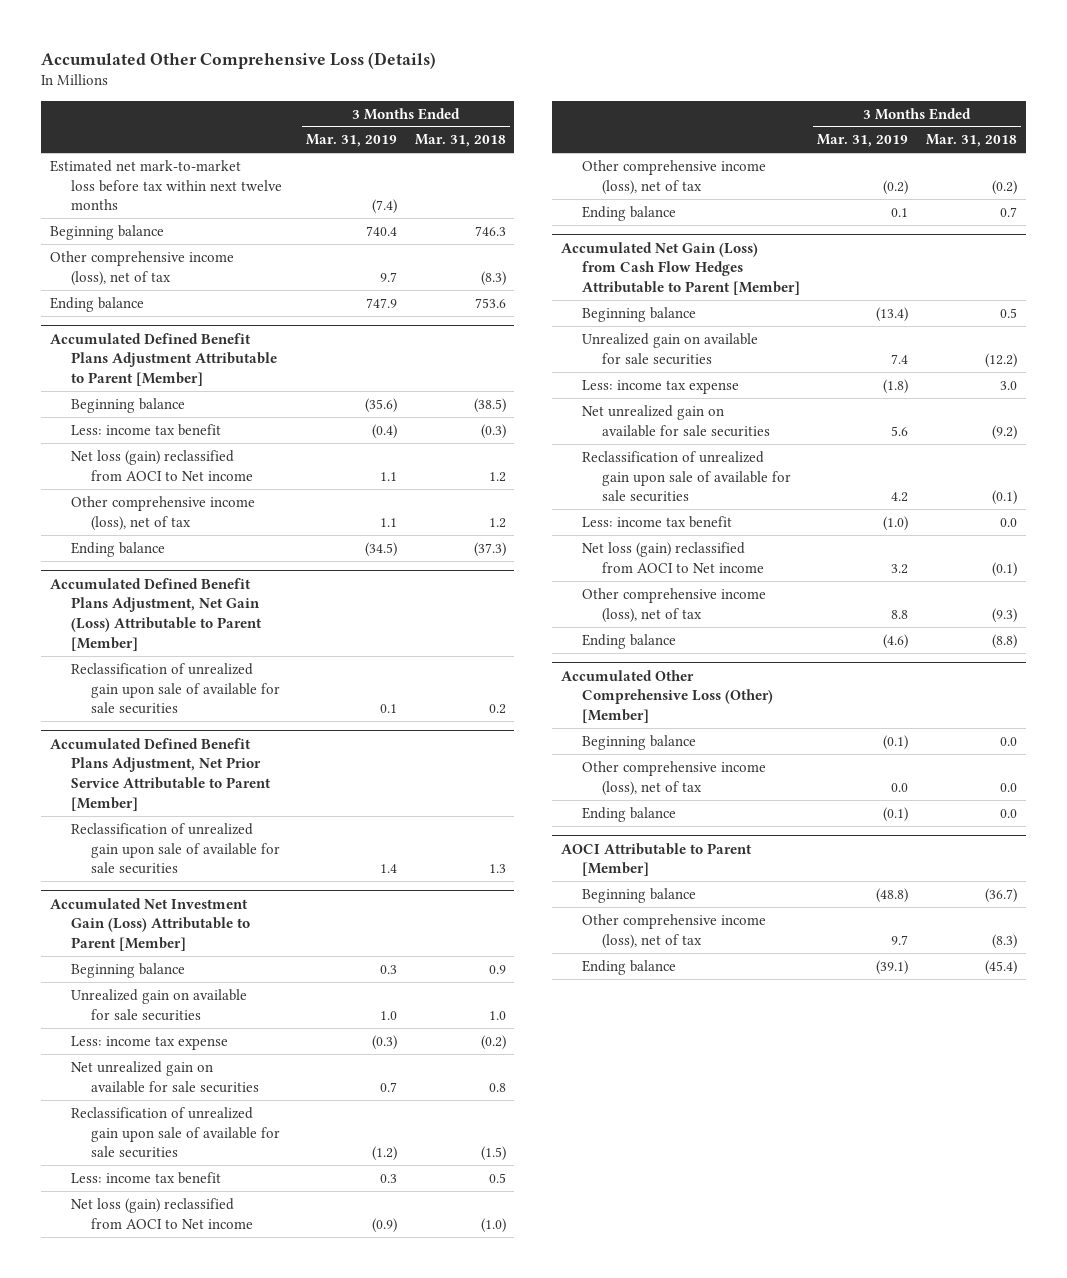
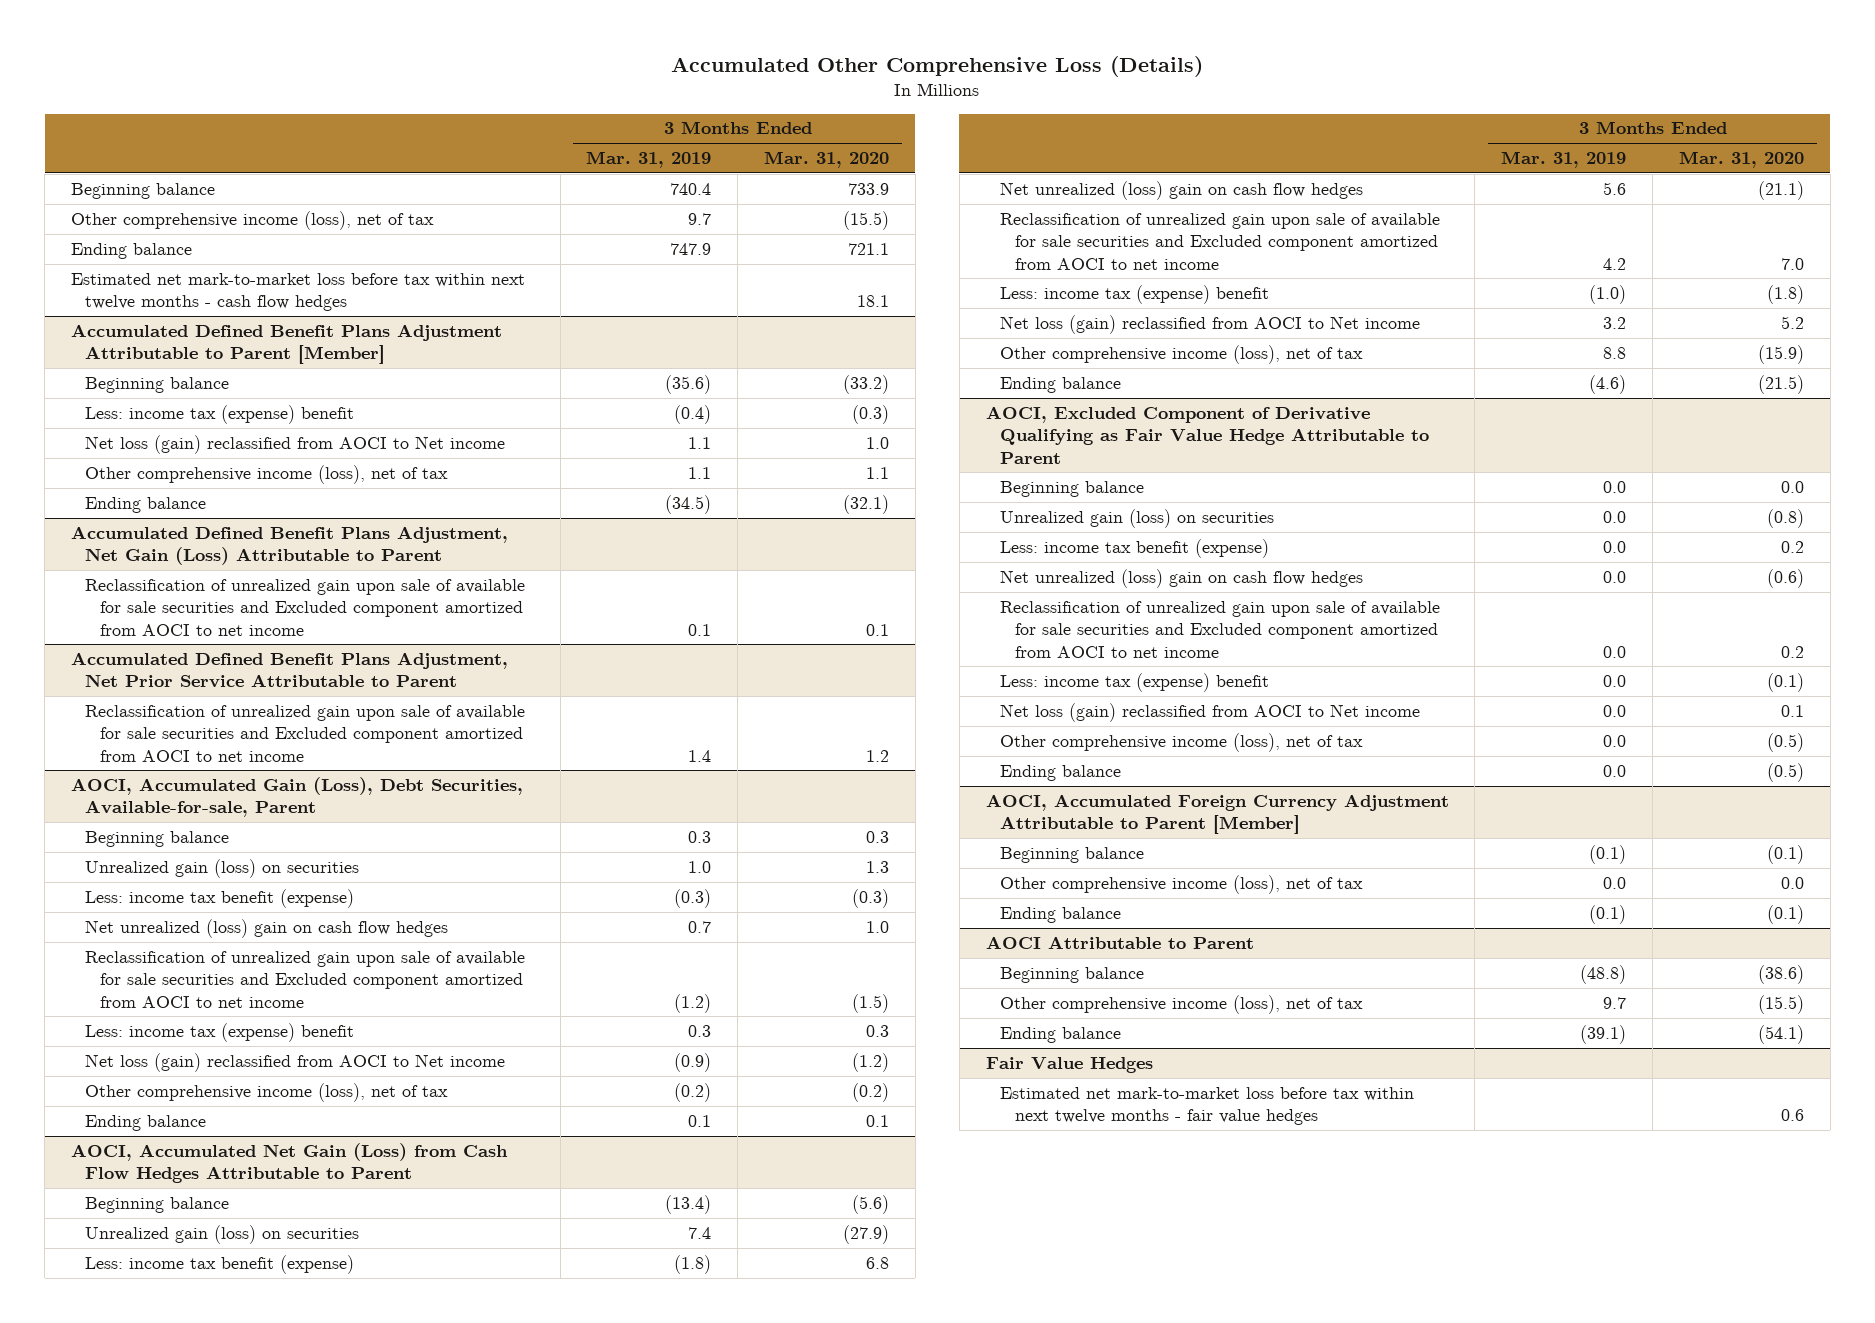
- | 3 Months Ended Mar. 31, 2019 | 3 Months Ended Mar. 31, 2018
+ | 3 Months Ended Mar. 31, 2019 | 3 Months Ended Mar. 31, 2020
- Estimated net mark-to-market loss before tax within next twelve months | (7.4) |
+ Estimated net mark-to-market loss before tax within next twelve months - cash flow hedges | | 18.1
@ Accumulated Defined Benefit Plans Adjustment Attributable to Parent [Member]
- Less: income tax benefit | (0.4) | (0.3)
+ Less: income tax (expense) benefit | (0.4) | (0.3)
- Accumulated Defined Benefit Plans Adjustment, Net Gain (Loss) Attributable to Parent [Member]
- Reclassification of unrealized gain upon sale of available for sale securities | 0.1 | 0.2
- Accumulated Defined Benefit Plans Adjustment, Net Prior Service Attributable to Parent [Member]
- Reclassification of unrealized gain upon sale of available for sale securities | 1.4 | 1.3
- Accumulated Net Investment Gain (Loss) Attributable to Parent [Member]
+ Accumulated Defined Benefit Plans Adjustment, Net Gain (Loss) Attributable to Parent
+ Reclassification of unrealized gain upon sale of available for sale securities and Excluded component amortized from AOCI to net income | 0.1 | 0.1
+ Accumulated Defined Benefit Plans Adjustment, Net Prior Service Attributable to Parent
+ Reclassification of unrealized gain upon sale of available for sale securities and Excluded component amortized from AOCI to net income | 1.4 | 1.2
+ AOCI, Accumulated Gain (Loss), Debt Securities, Available-for-sale, Parent
- Unrealized gain on available for sale securities | 1.0 | 1.0
- Less: income tax expense | (0.3) | (0.2)
- Net unrealized gain on available for sale securities | 0.7 | 0.8
- Reclassification of unrealized gain upon sale of available for sale securities | (1.2) | (1.5)
- Less: income tax benefit | 0.3 | 0.5
+ Unrealized gain (loss) on securities | 1.0 | 1.3
+ Less: income tax benefit (expense) | (0.3) | (0.3)
+ Net unrealized (loss) gain on cash flow hedges | 0.7 | 1.0
+ Reclassification of unrealized gain upon sale of available for sale securities and Excluded component amortized from AOCI to net income | (1.2) | (1.5)
+ Less: income tax (expense) benefit | 0.3 | 0.3
- Accumulated Net Gain (Loss) from Cash Flow Hedges Attributable to Parent [Member]
+ AOCI, Accumulated Net Gain (Loss) from Cash Flow Hedges Attributable to Parent
- Unrealized gain on available for sale securities | 7.4 | (12.2)
- Less: income tax expense | (1.8) | 3.0
- Net unrealized gain on available for sale securities | 5.6 | (9.2)
- Reclassification of unrealized gain upon sale of available for sale securities | 4.2 | (0.1)
- Less: income tax benefit | (1.0) | 0.0
+ Unrealized gain (loss) on securities | 7.4 | (27.9)
+ Less: income tax benefit (expense) | (1.8) | 6.8
+ Net unrealized (loss) gain on cash flow hedges | 5.6 | (21.1)
+ Reclassification of unrealized gain upon sale of available for sale securities and Excluded component amortized from AOCI to net income | 4.2 | 7.0
+ Less: income tax (expense) benefit | (1.0) | (1.8)
- Accumulated Other Comprehensive Loss (Other) [Member]
+ AOCI, Excluded Component of Derivative Qualifying as Fair Value Hedge Attributable to Parent
+ Beginning balance | 0.0 | 0.0
+ Unrealized gain (loss) on securities | 0.0 | (0.8)
+ Less: income tax benefit (expense) | 0.0 | 0.2
+ Net unrealized (loss) gain on cash flow hedges | 0.0 | (0.6)
+ Reclassification of unrealized gain upon sale of available for sale securities and Excluded component amortized from AOCI to net income | 0.0 | 0.2
+ Less: income tax (expense) benefit | 0.0 | (0.1)
+ Net loss (gain) reclassified from AOCI to Net income | 0.0 | 0.1
+ Other comprehensive income (loss), net of tax | 0.0 | (0.5)
+ Ending balance | 0.0 | (0.5)
+ AOCI, Accumulated Foreign Currency Adjustment Attributable to Parent [Member]
- AOCI Attributable to Parent [Member]
+ AOCI Attributable to Parent
+ Fair Value Hedges
+ Estimated net mark-to-market loss before tax within next twelve months - fair value hedges | | 0.6

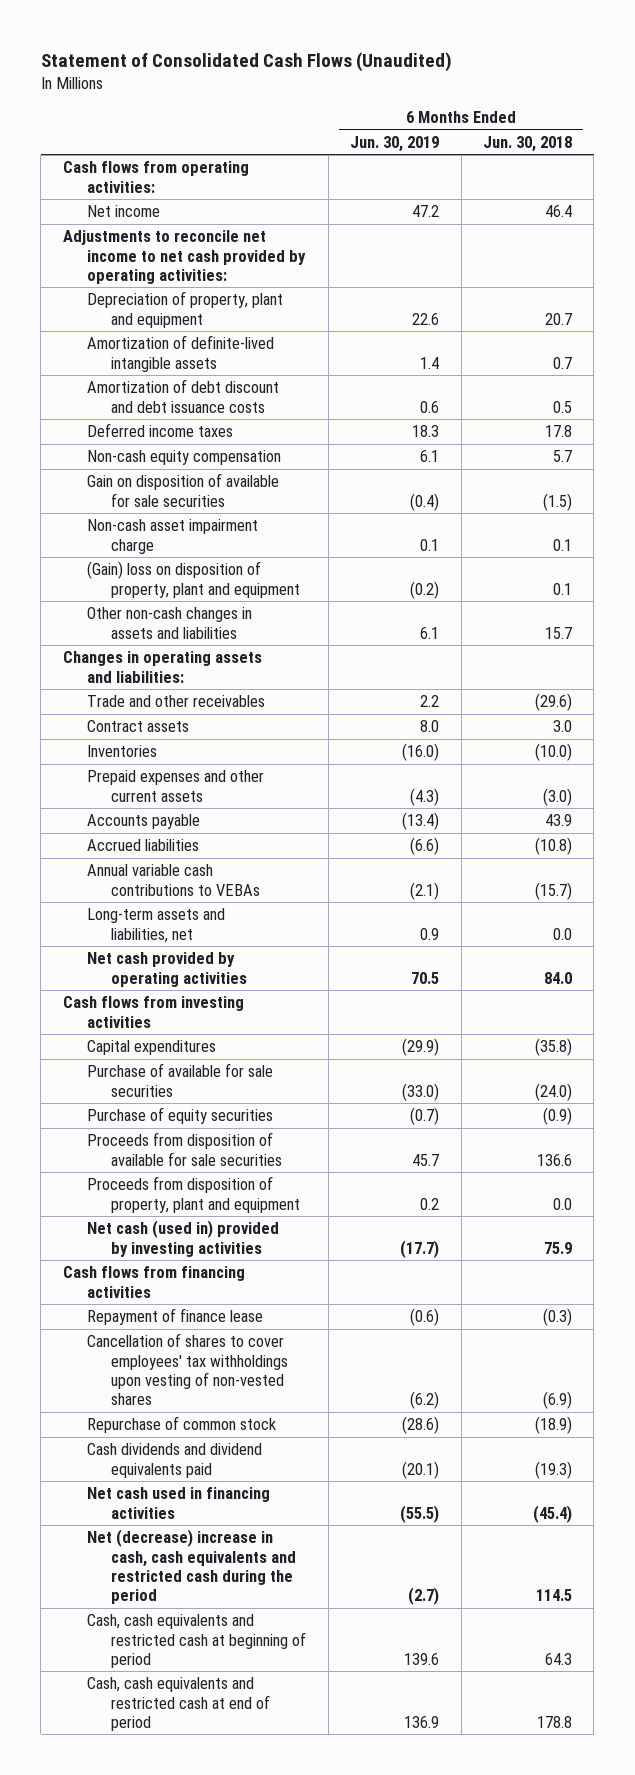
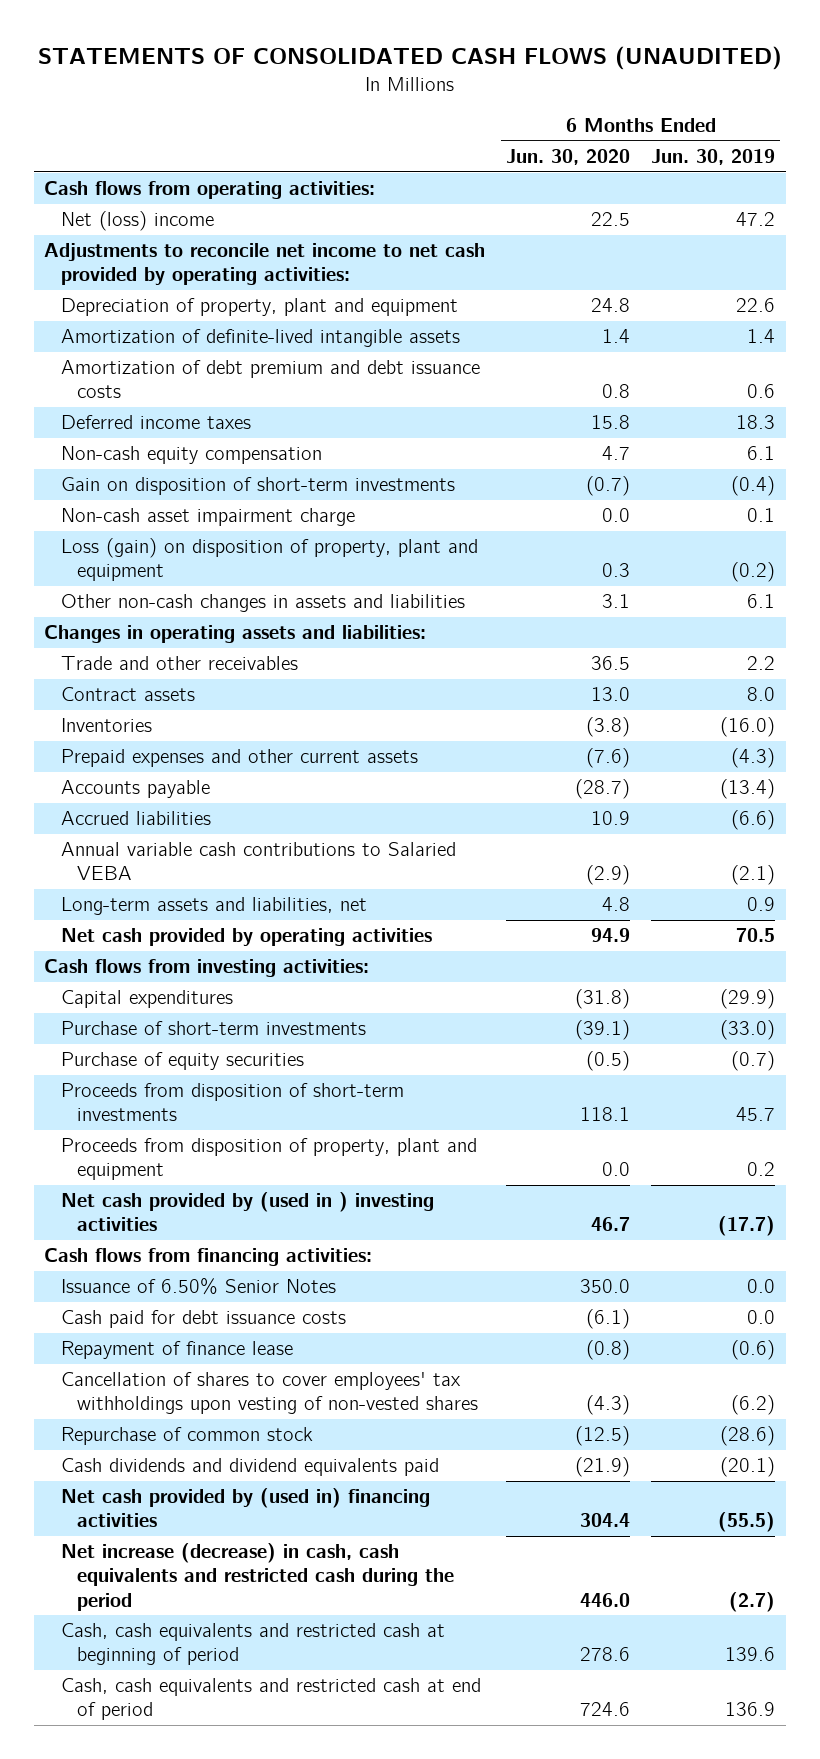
- Statement of Consolidated Cash Flows (Unaudited)
+ STATEMENTS OF CONSOLIDATED CASH FLOWS (UNAUDITED)
- | 6 Months Ended Jun. 30, 2019 | 6 Months Ended Jun. 30, 2018
+ | 6 Months Ended Jun. 30, 2020 | 6 Months Ended Jun. 30, 2019
- Net income | 47.2 | 46.4
+ Net (loss) income | 22.5 | 47.2
- Amortization of debt discount and debt issuance costs | 0.6 | 0.5
+ Amortization of debt premium and debt issuance costs | 0.8 | 0.6
- Gain on disposition of available for sale securities | (0.4) | (1.5)
+ Gain on disposition of short-term investments | (0.7) | (0.4)
- (Gain) loss on disposition of property, plant and equipment | (0.2) | 0.1
+ Loss (gain) on disposition of property, plant and equipment | 0.3 | (0.2)
- Annual variable cash contributions to VEBAs | (2.1) | (15.7)
+ Annual variable cash contributions to Salaried VEBA | (2.9) | (2.1)
- Cash flows from investing activities
+ Cash flows from investing activities:
- Purchase of available for sale securities | (33.0) | (24.0)
+ Purchase of short-term investments | (39.1) | (33.0)
- Proceeds from disposition of available for sale securities | 45.7 | 136.6
+ Proceeds from disposition of short-term investments | 118.1 | 45.7
- Net cash (used in) provided by investing activities | (17.7) | 75.9
- Cash flows from financing activities
+ Net cash provided by (used in ) investing activities | 46.7 | (17.7)
+ Cash flows from financing activities:
+ Issuance of 6.50% Senior Notes | 350.0 | 0.0
+ Cash paid for debt issuance costs | (6.1) | 0.0
- Net cash used in financing activities | (55.5) | (45.4)
- Net (decrease) increase in cash, cash equivalents and restricted cash during the period | (2.7) | 114.5
+ Net cash provided by (used in) financing activities | 304.4 | (55.5)
+ Net increase (decrease) in cash, cash equivalents and restricted cash during the period | 446.0 | (2.7)

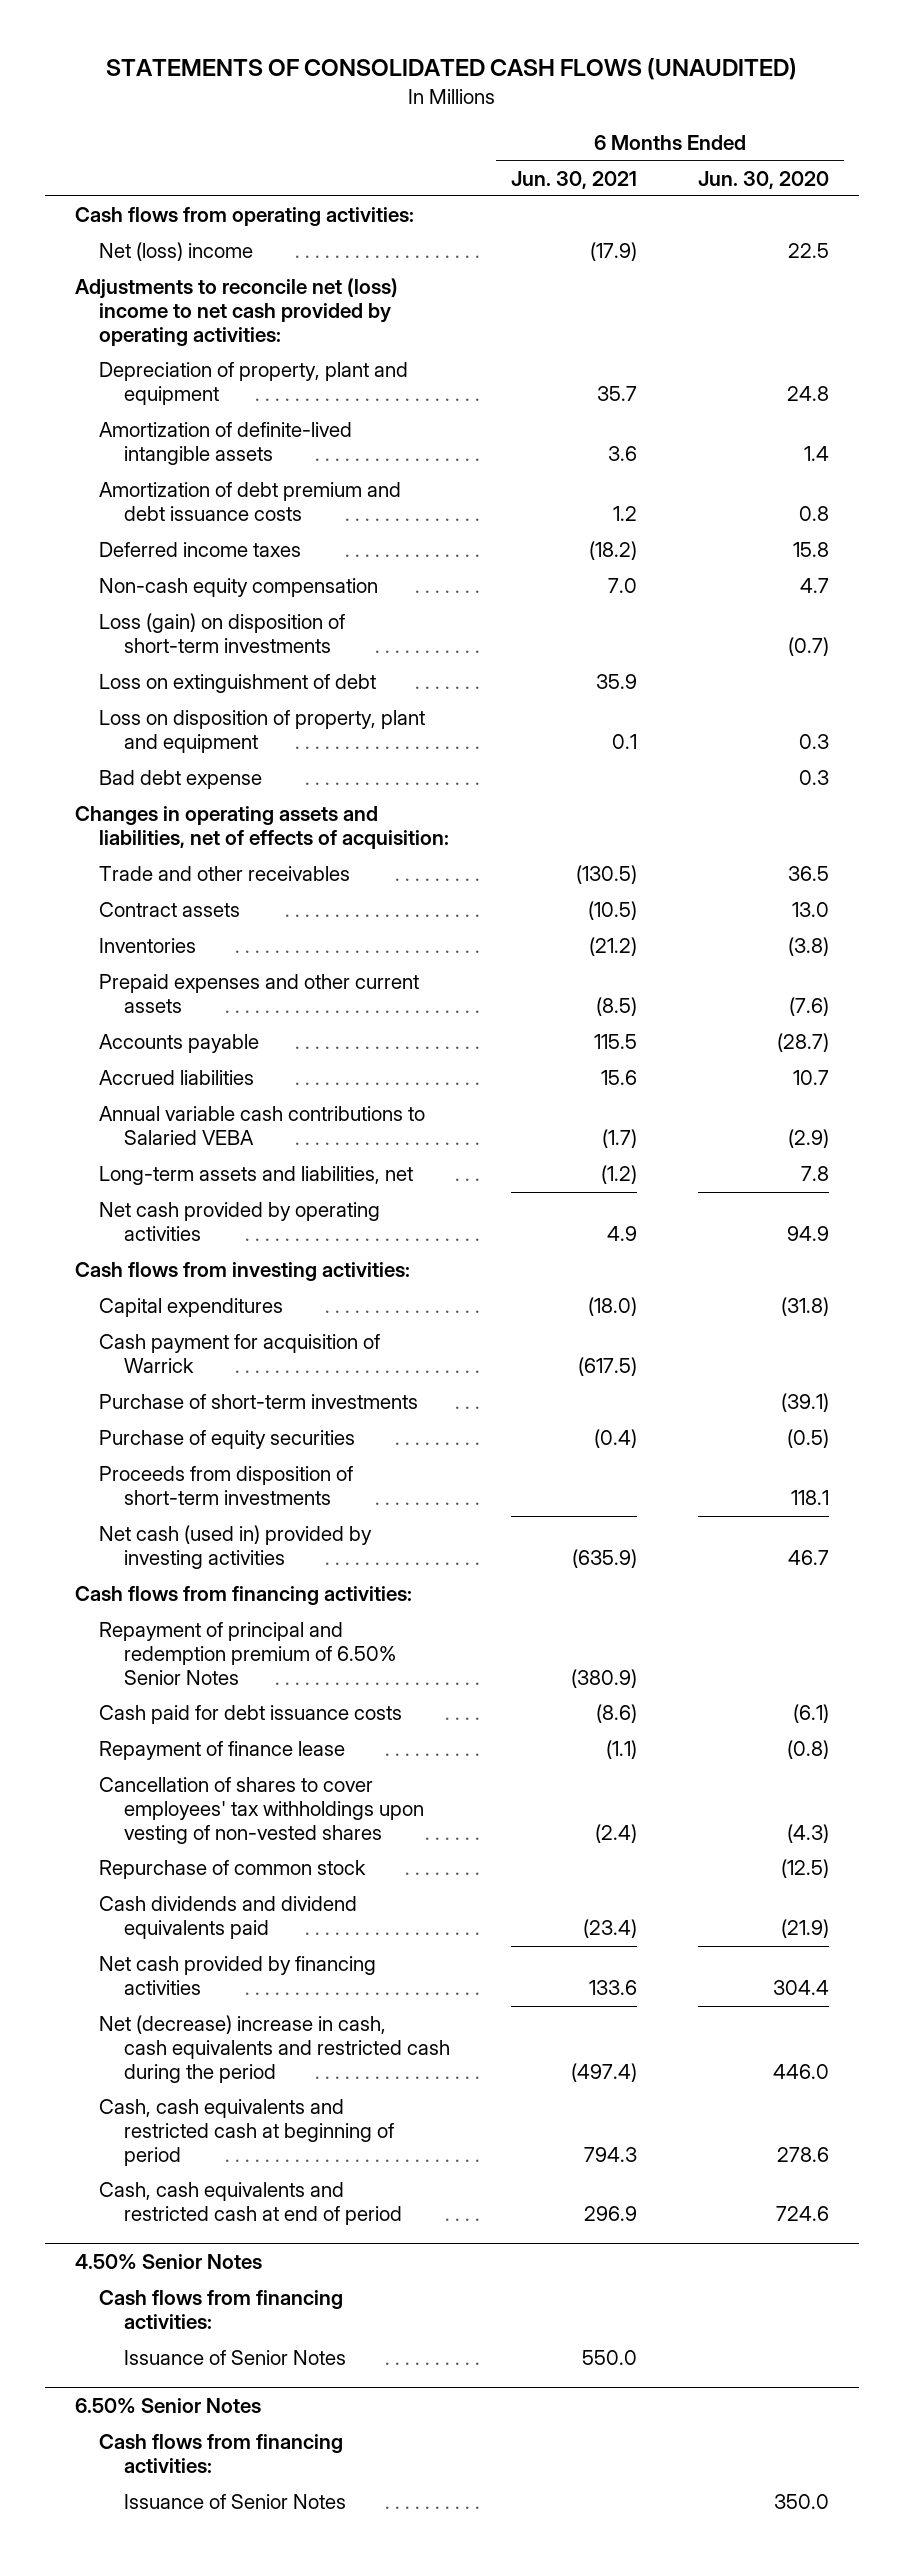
- | 6 Months Ended Jun. 30, 2020 | 6 Months Ended Jun. 30, 2019
+ | 6 Months Ended Jun. 30, 2021 | 6 Months Ended Jun. 30, 2020
- Adjustments to reconcile net income to net cash provided by operating activities:
+ Adjustments to reconcile net (loss) income to net cash provided by operating activities:
- Gain on disposition of short-term investments | (0.7) | (0.4)
- Non-cash asset impairment charge | 0.0 | 0.1
- Loss (gain) on disposition of property, plant and equipment | 0.3 | (0.2)
- Other non-cash changes in assets and liabilities | 3.1 | 6.1
- Changes in operating assets and liabilities:
+ Loss (gain) on disposition of short-term investments | | (0.7)
+ Loss on extinguishment of debt | 35.9 |
+ Loss on disposition of property, plant and equipment | 0.1 | 0.3
+ Bad debt expense | | 0.3
+ Changes in operating assets and liabilities, net of effects of acquisition:
- Accrued liabilities | 10.9 | (6.6)
+ Accrued liabilities | 15.6 | 10.7
- Long-term assets and liabilities, net | 4.8 | 0.9
+ Long-term assets and liabilities, net | (1.2) | 7.8
+ Cash payment for acquisition of Warrick | (617.5) |
- Proceeds from disposition of property, plant and equipment | 0.0 | 0.2
- Net cash provided by (used in ) investing activities | 46.7 | (17.7)
+ Net cash (used in) provided by investing activities | (635.9) | 46.7
- Issuance of 6.50% Senior Notes | 350.0 | 0.0
+ Repayment of principal and redemption premium of 6.50% Senior Notes | (380.9) |
- Net cash provided by (used in) financing activities | 304.4 | (55.5)
- Net increase (decrease) in cash, cash equivalents and restricted cash during the period | 446.0 | (2.7)
+ Net cash provided by financing activities | 133.6 | 304.4
+ Net (decrease) increase in cash, cash equivalents and restricted cash during the period | (497.4) | 446.0
+ 4.50% Senior Notes
+ Cash flows from financing activities:
+ Issuance of Senior Notes | 550.0 |
+ 6.50% Senior Notes
+ Cash flows from financing activities:
+ Issuance of Senior Notes | | 350.0

